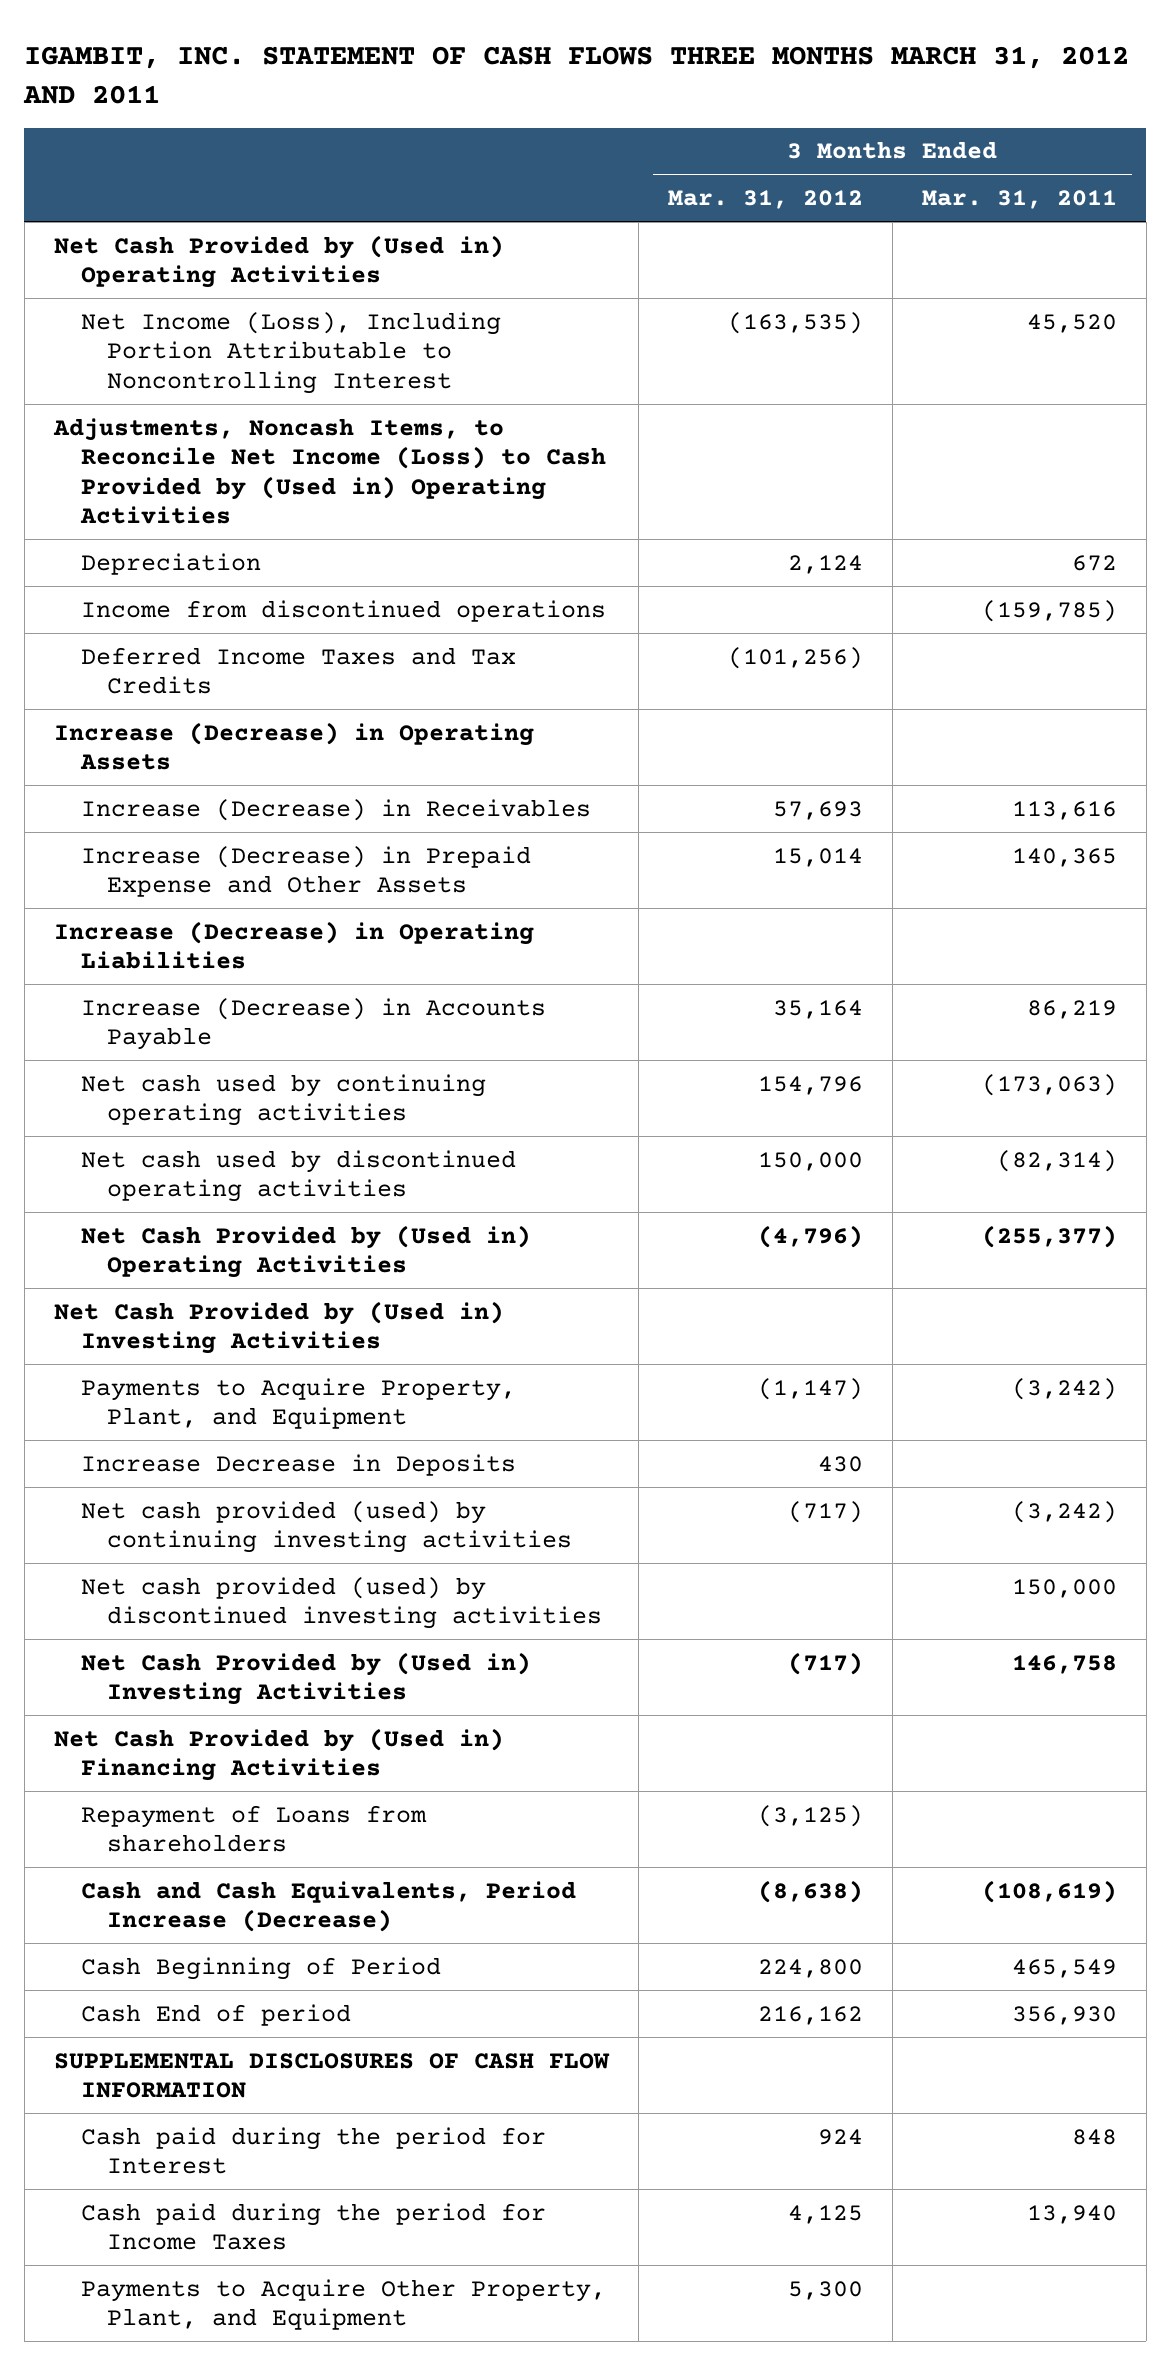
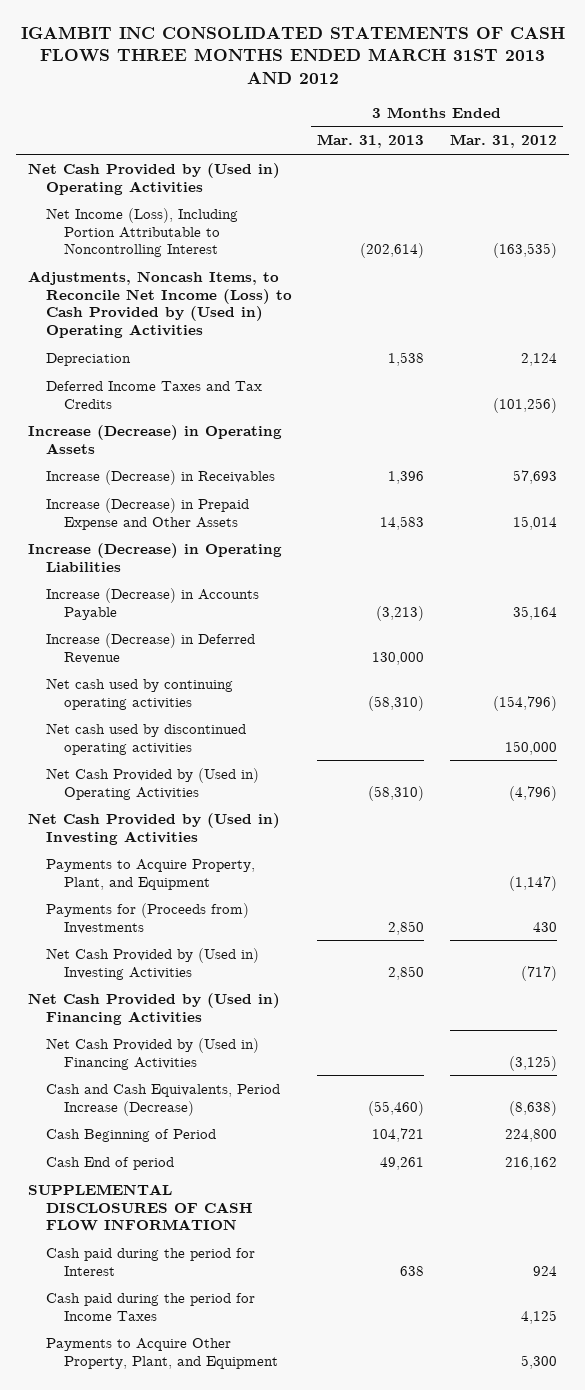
- IGAMBIT, INC. STATEMENT OF CASH FLOWS THREE MONTHS MARCH 31, 2012 AND 2011
+ IGAMBIT INC CONSOLIDATED STATEMENTS OF CASH FLOWS THREE MONTHS ENDED MARCH 31ST 2013 AND 2012
- | 3 Months Ended Mar. 31, 2012 | 3 Months Ended Mar. 31, 2011
+ | 3 Months Ended Mar. 31, 2013 | 3 Months Ended Mar. 31, 2012
- Income from discontinued operations | | (159,785)
- Net cash used by continuing operating activities | 154,796 | (173,063)
+ Increase (Decrease) in Deferred Revenue | 130,000 |
+ Net cash used by continuing operating activities | (58,310) | (154,796)
- Increase Decrease in Deposits | 430 |
- Net cash provided (used) by continuing investing activities | (717) | (3,242)
- Net cash provided (used) by discontinued investing activities | | 150,000
+ Payments for (Proceeds from) Investments | 2,850 | 430
- Repayment of Loans from shareholders | (3,125) |
+ Net Cash Provided by (Used in) Financing Activities | | (3,125)

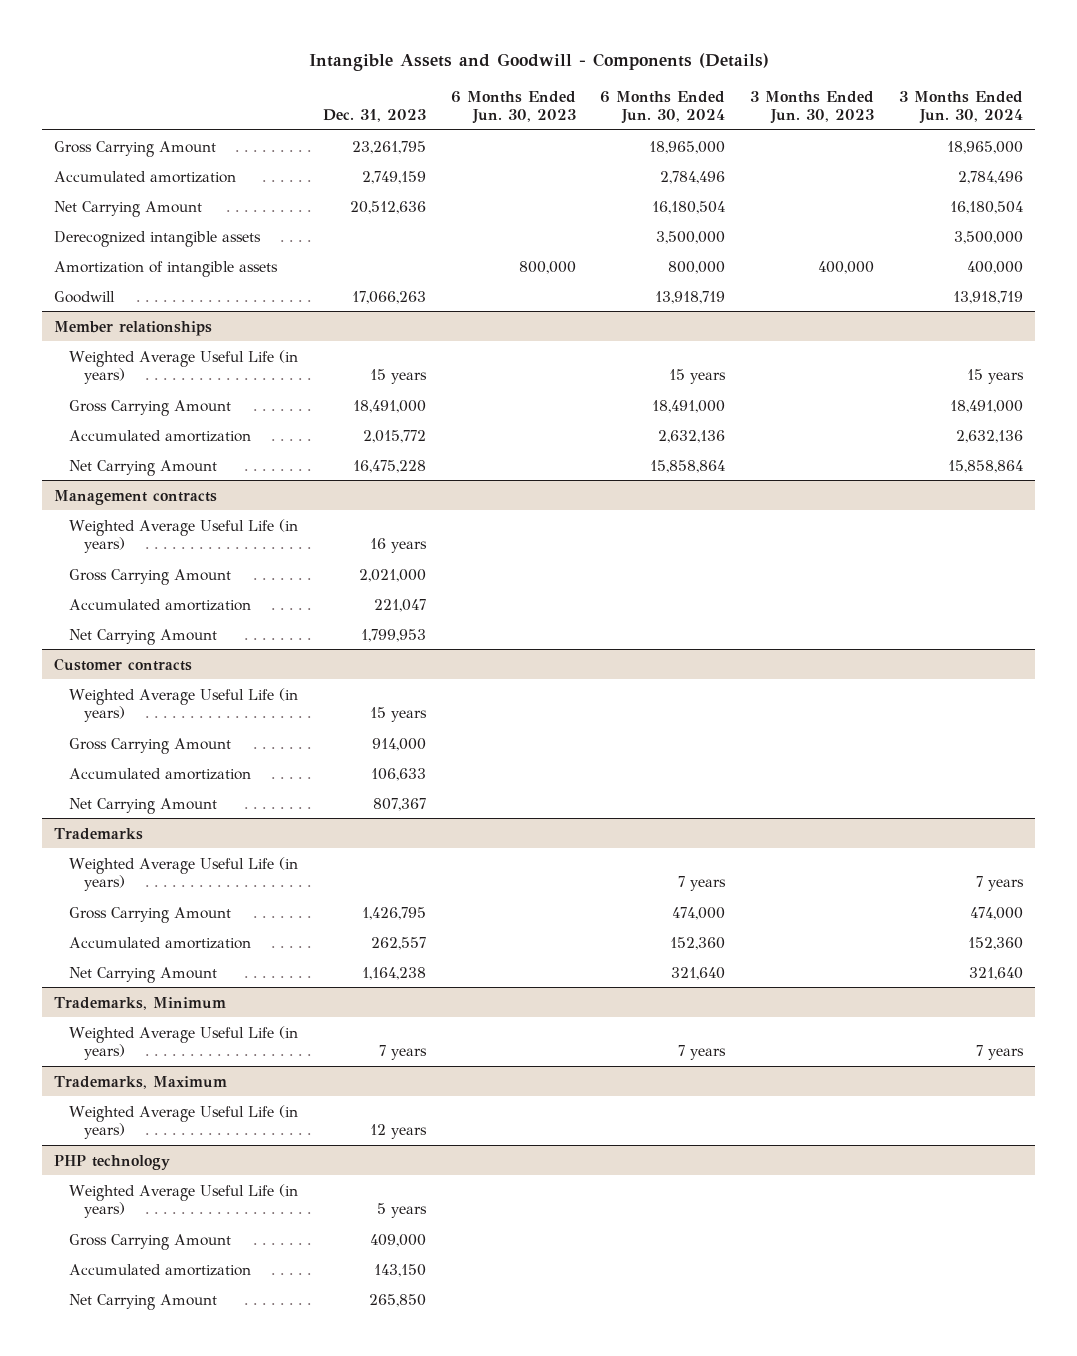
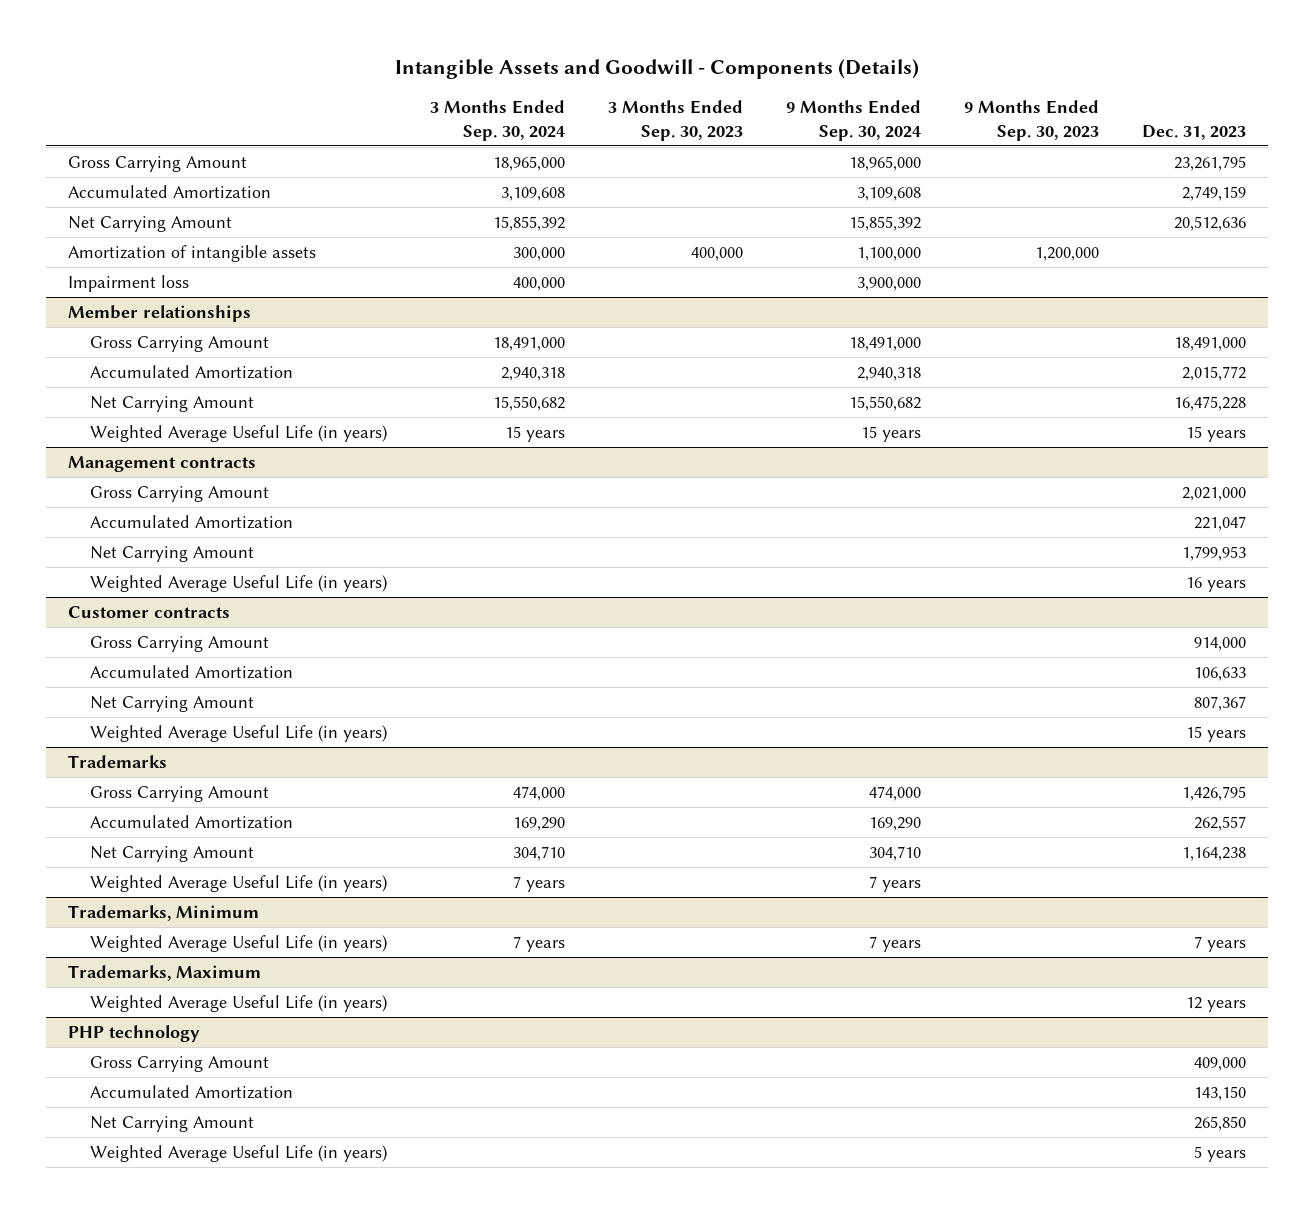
- | Dec. 31, 2023 | 6 Months Ended Jun. 30, 2023 | 6 Months Ended Jun. 30, 2024 | 3 Months Ended Jun. 30, 2023 | 3 Months Ended Jun. 30, 2024
+ | 3 Months Ended Sep. 30, 2024 | 3 Months Ended Sep. 30, 2023 | 9 Months Ended Sep. 30, 2024 | 9 Months Ended Sep. 30, 2023 | Dec. 31, 2023
- Accumulated amortization | 2,749,159 | | 2,784,496 | | 2,784,496
+ Accumulated Amortization | 3,109,608 | | 3,109,608 | | 2,749,159
- Derecognized intangible assets | | | 3,500,000 | | 3,500,000
- Goodwill | 17,066,263 | | 13,918,719 | | 13,918,719
+ Impairment loss | 400,000 | | 3,900,000 | |
@ Member relationships
- Accumulated amortization | 2,015,772 | | 2,632,136 | | 2,632,136
+ Accumulated Amortization | 2,940,318 | | 2,940,318 | | 2,015,772
moved down: Weighted Average Useful Life (in years) | 15 years | | 15 years | | 15 years
@ Management contracts
- Accumulated amortization | 221,047 | | | |
+ Accumulated Amortization | | | | | 221,047
moved down: Weighted Average Useful Life (in years) | | | | | 16 years
@ Customer contracts
- Accumulated amortization | 106,633 | | | |
+ Accumulated Amortization | | | | | 106,633
moved down: Weighted Average Useful Life (in years) | | | | | 15 years
@ Trademarks
- Accumulated amortization | 262,557 | | 152,360 | | 152,360
+ Accumulated Amortization | 169,290 | | 169,290 | | 262,557
moved down: Weighted Average Useful Life (in years) | 7 years | | 7 years | |
@ PHP technology
- Accumulated amortization | 143,150 | | | |
+ Accumulated Amortization | | | | | 143,150
moved down: Weighted Average Useful Life (in years) | | | | | 5 years

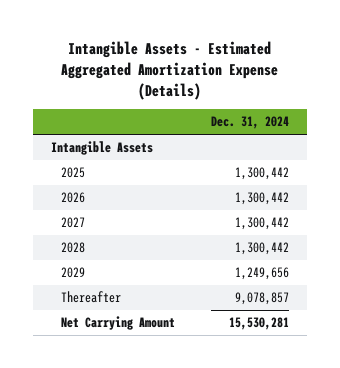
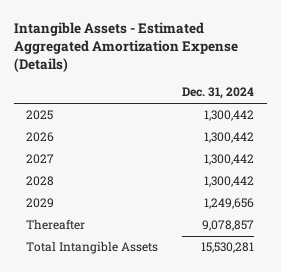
- Intangible Assets
- Net Carrying Amount | 15,530,281
+ Total Intangible Assets | 15,530,281

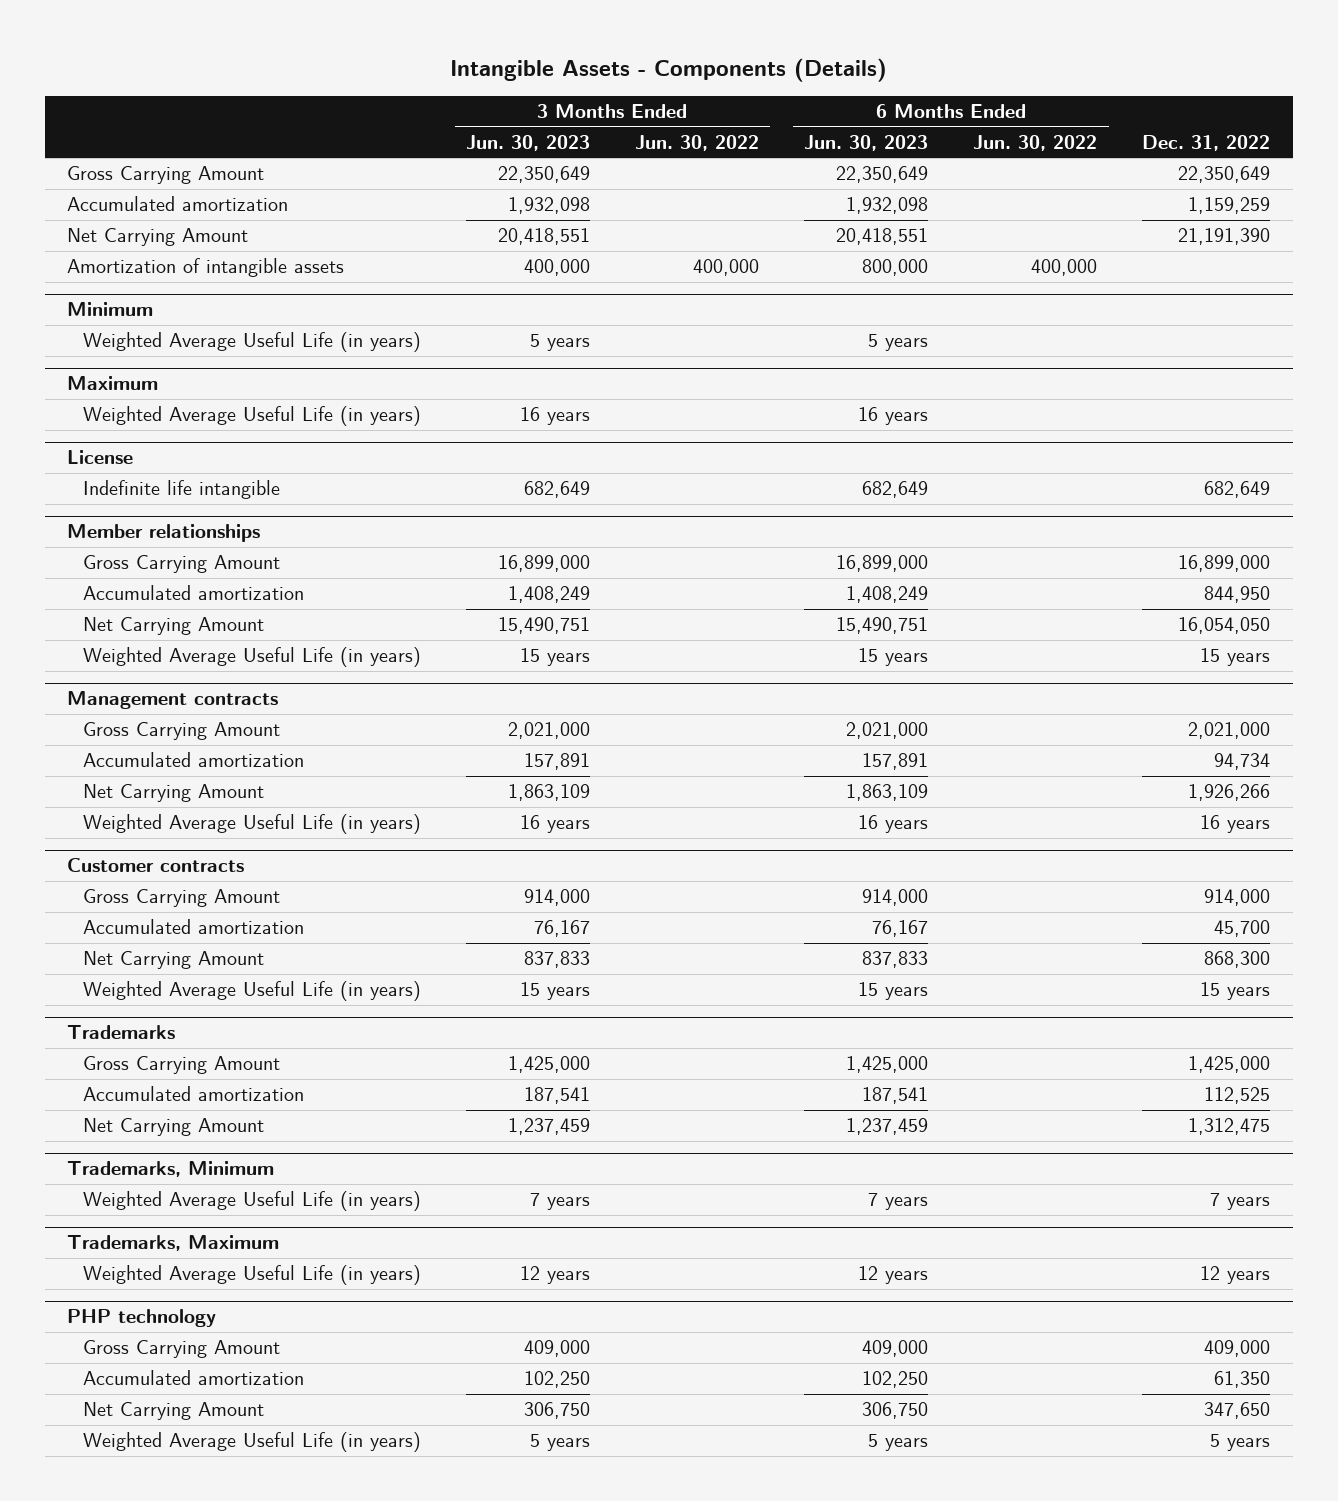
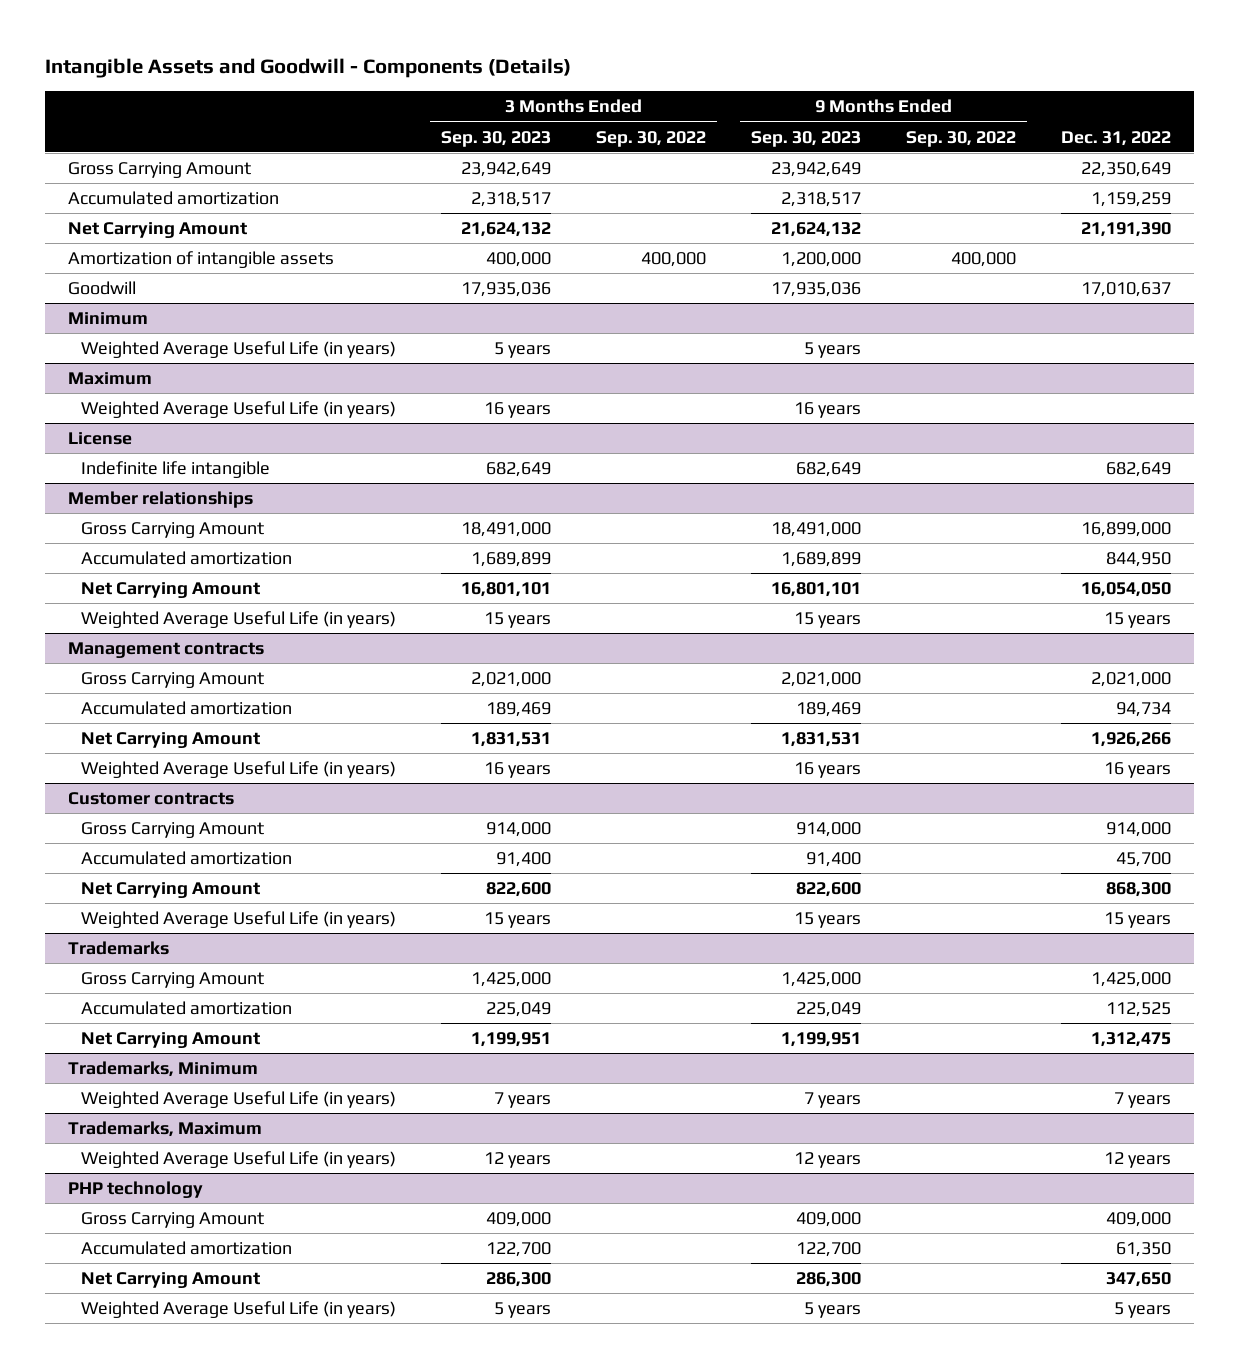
- Intangible Assets - Components (Details)
+ Intangible Assets and Goodwill - Components (Details)
- | 3 Months Ended Jun. 30, 2023 | 3 Months Ended Jun. 30, 2022 | 6 Months Ended Jun. 30, 2023 | 6 Months Ended Jun. 30, 2022 | Dec. 31, 2022
+ | 3 Months Ended Sep. 30, 2023 | 3 Months Ended Sep. 30, 2022 | 9 Months Ended Sep. 30, 2023 | 9 Months Ended Sep. 30, 2022 | Dec. 31, 2022
+ Goodwill | 17,935,036 | | 17,935,036 | | 17,010,637

